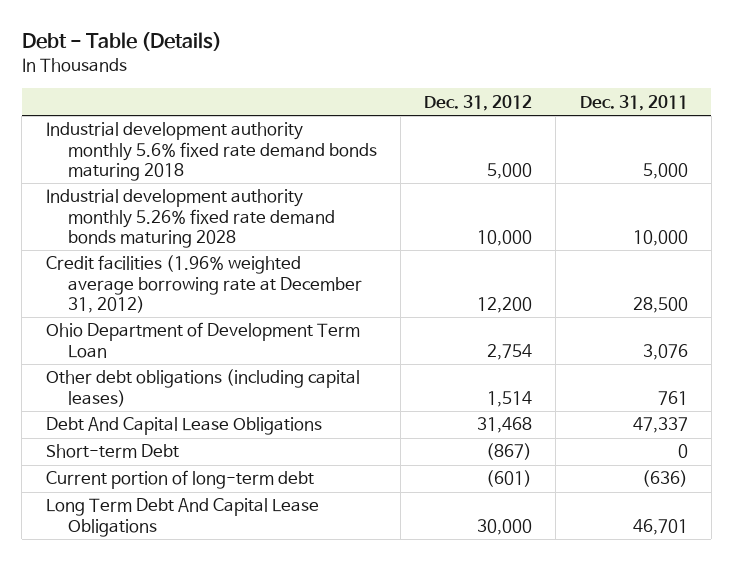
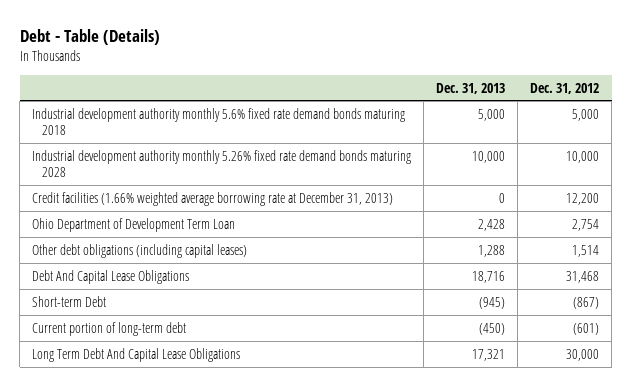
- | Dec. 31, 2012 | Dec. 31, 2011
+ | Dec. 31, 2013 | Dec. 31, 2012
- Credit facilities (1.96% weighted average borrowing rate at December 31, 2012) | 12,200 | 28,500
+ Credit facilities (1.66% weighted average borrowing rate at December 31, 2013) | 0 | 12,200

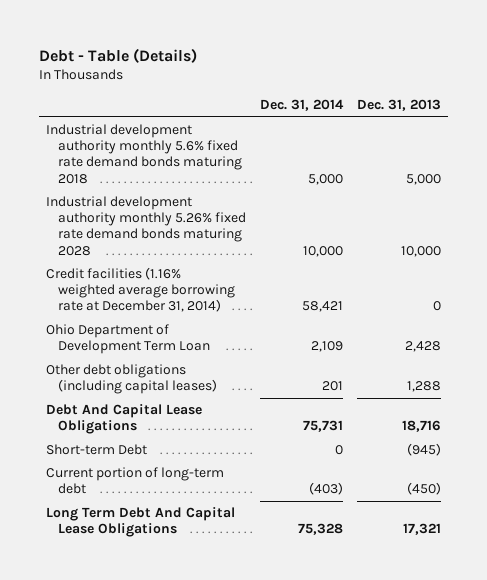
- | Dec. 31, 2013 | Dec. 31, 2012
+ | Dec. 31, 2014 | Dec. 31, 2013
- Credit facilities (1.66% weighted average borrowing rate at December 31, 2013) | 0 | 12,200
+ Credit facilities (1.16% weighted average borrowing rate at December 31, 2014) | 58,421 | 0

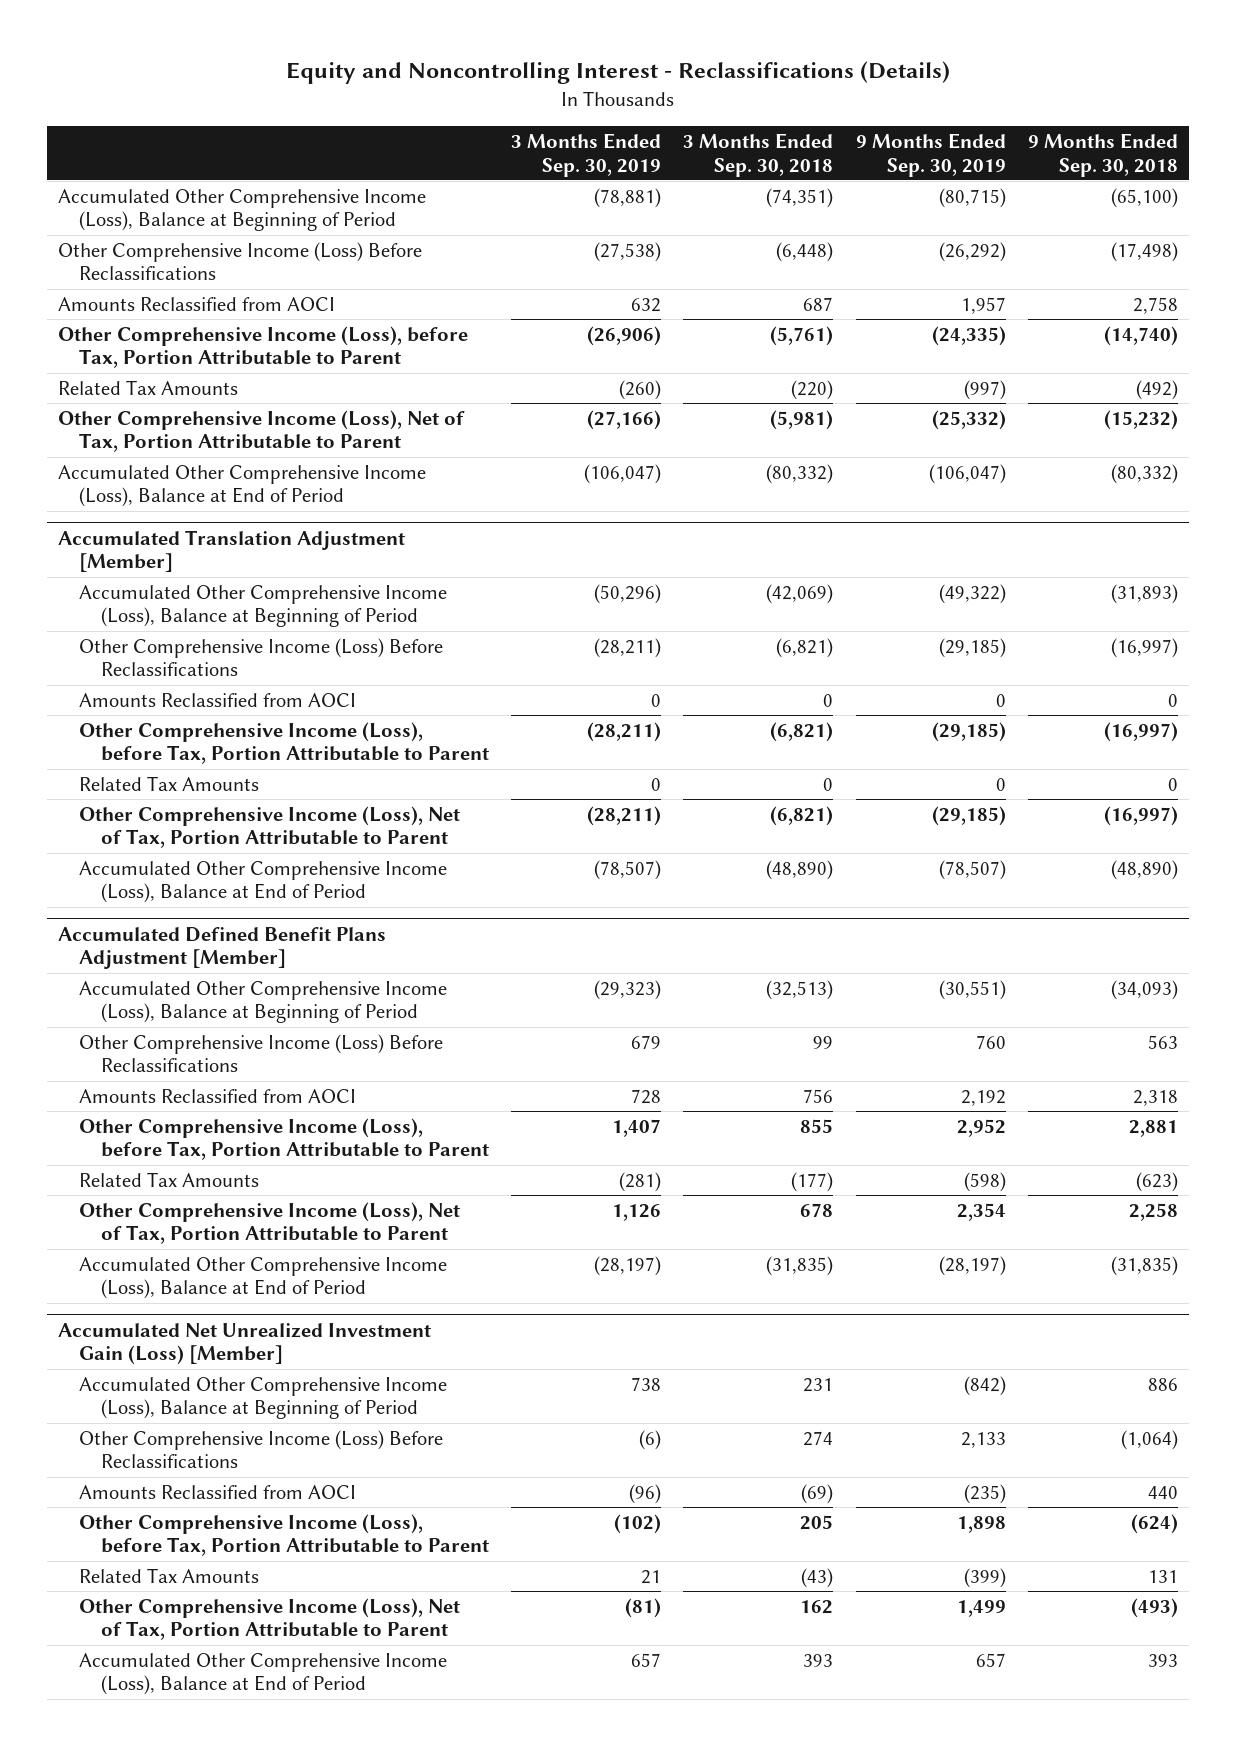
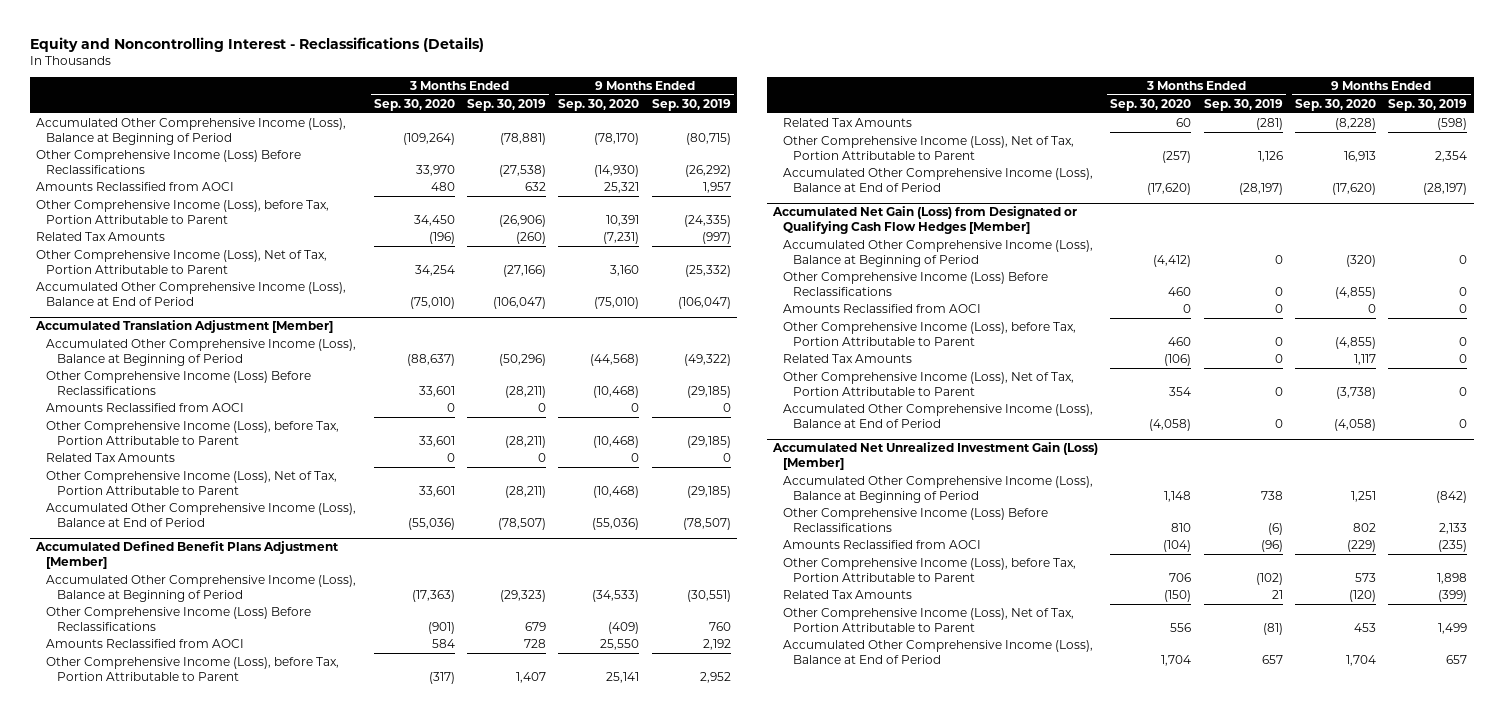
- | 3 Months Ended Sep. 30, 2019 | 3 Months Ended Sep. 30, 2018 | 9 Months Ended Sep. 30, 2019 | 9 Months Ended Sep. 30, 2018
+ | 3 Months Ended Sep. 30, 2020 | 3 Months Ended Sep. 30, 2019 | 9 Months Ended Sep. 30, 2020 | 9 Months Ended Sep. 30, 2019
+ Accumulated Net Gain (Loss) from Designated or Qualifying Cash Flow Hedges [Member]
+ Accumulated Other Comprehensive Income (Loss), Balance at Beginning of Period | (4,412) | 0 | (320) | 0
+ Other Comprehensive Income (Loss) Before Reclassifications | 460 | 0 | (4,855) | 0
+ Amounts Reclassified from AOCI | 0 | 0 | 0 | 0
+ Other Comprehensive Income (Loss), before Tax, Portion Attributable to Parent | 460 | 0 | (4,855) | 0
+ Related Tax Amounts | (106) | 0 | 1,117 | 0
+ Other Comprehensive Income (Loss), Net of Tax, Portion Attributable to Parent | 354 | 0 | (3,738) | 0
+ Accumulated Other Comprehensive Income (Loss), Balance at End of Period | (4,058) | 0 | (4,058) | 0

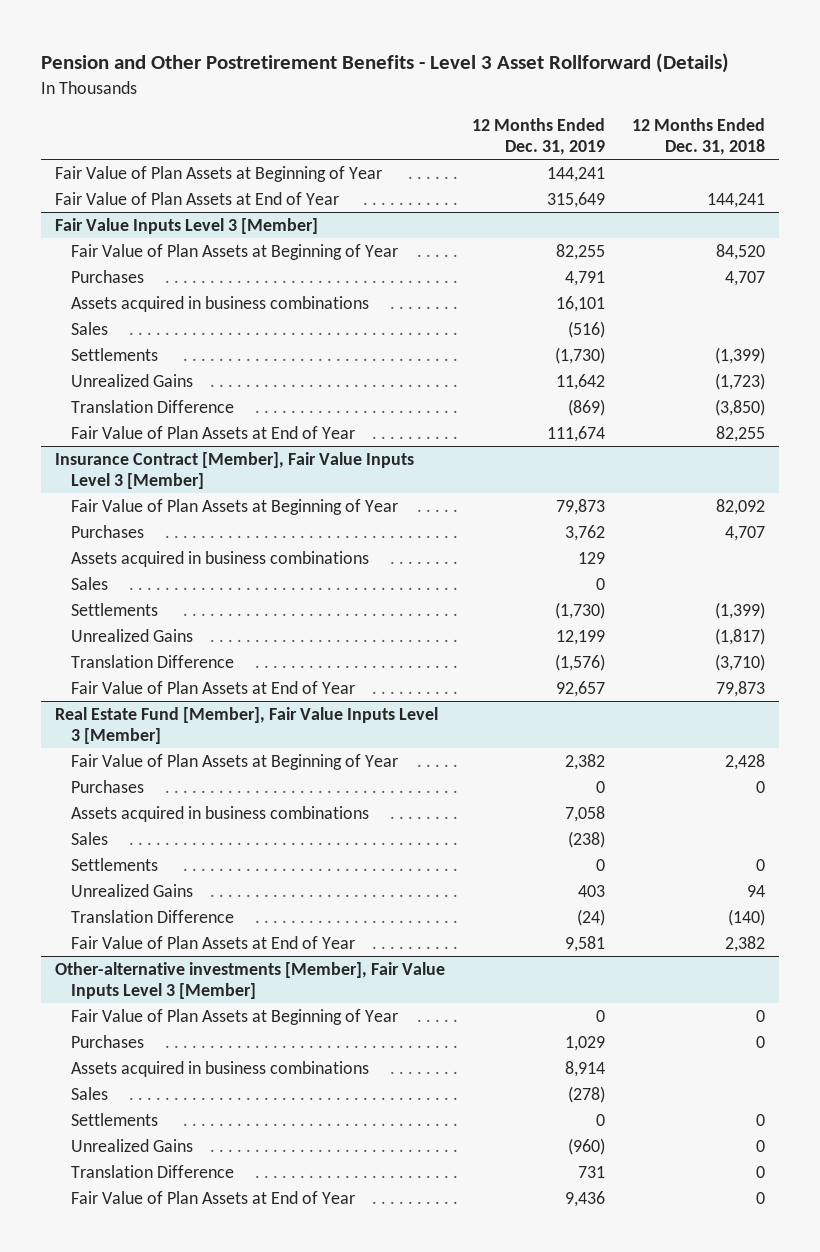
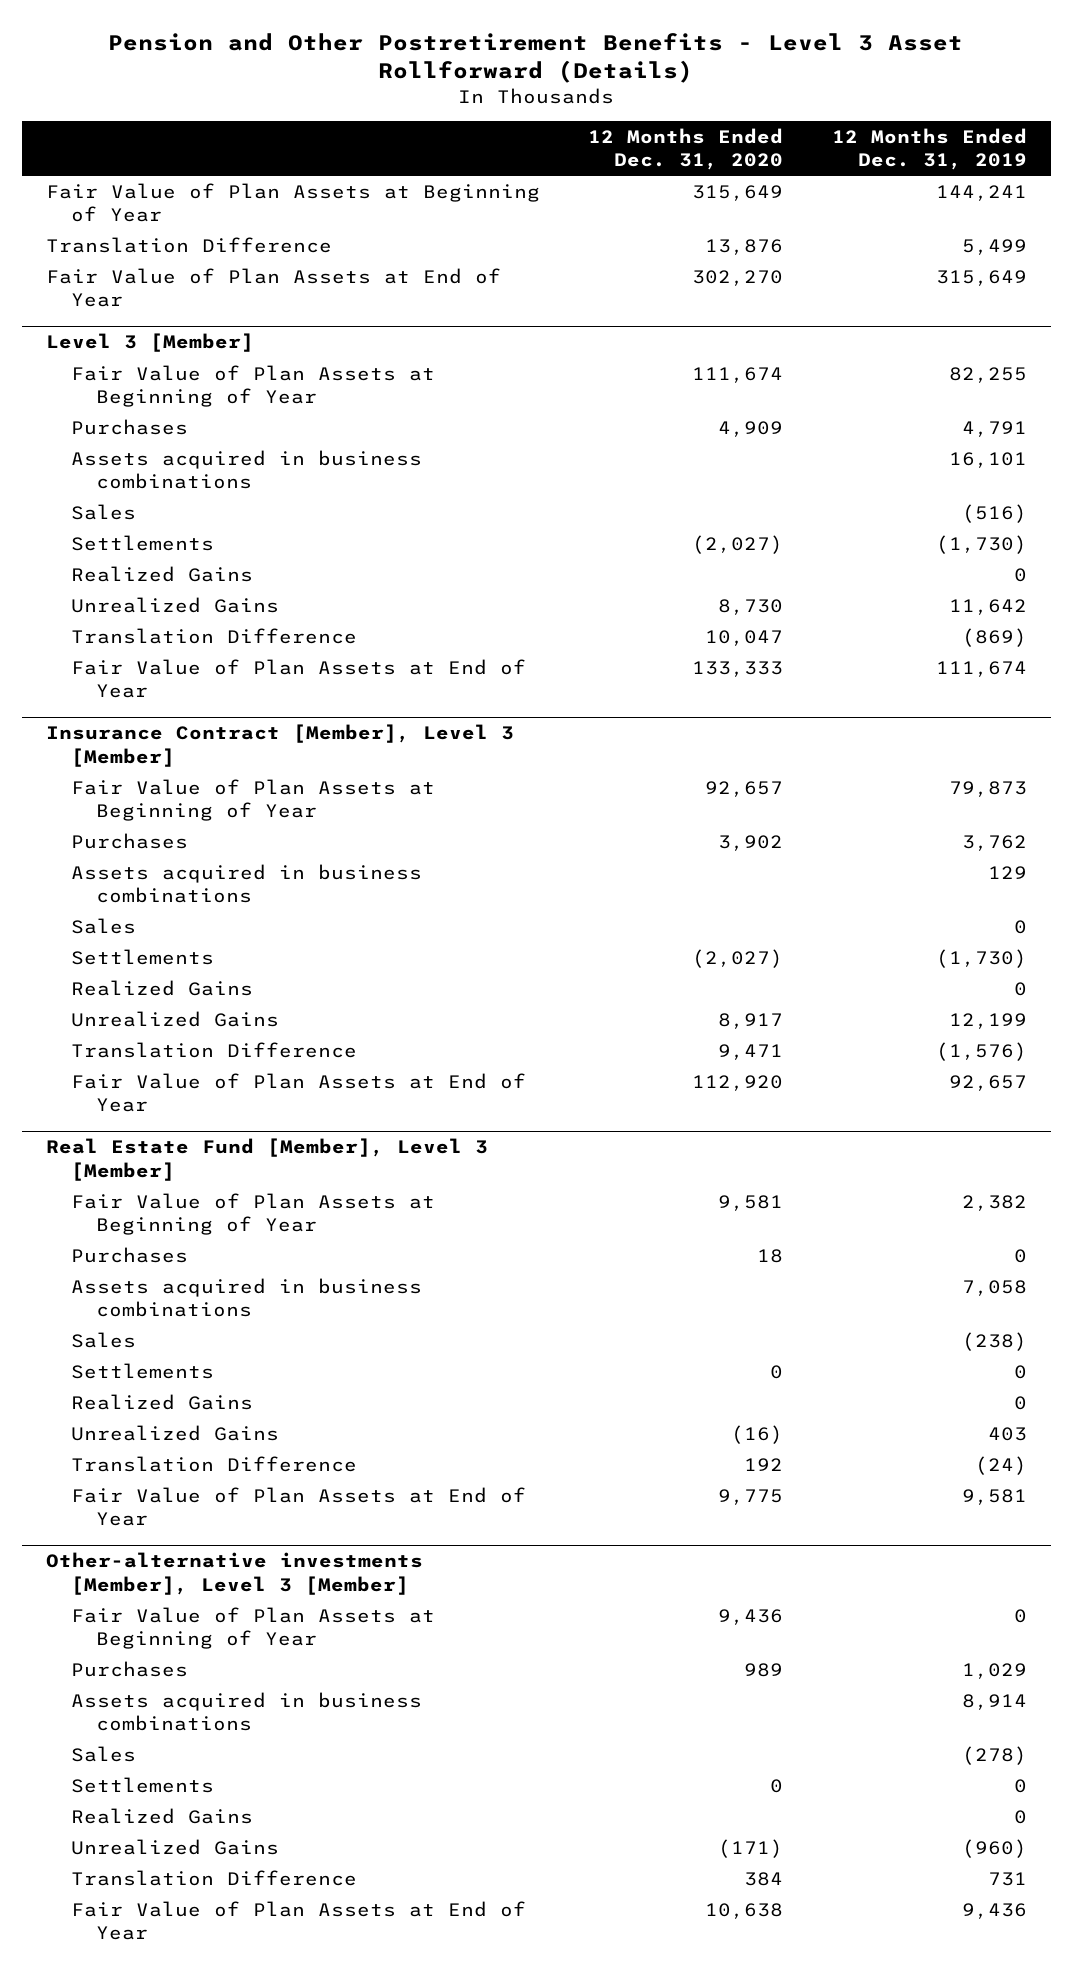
- | 12 Months Ended Dec. 31, 2019 | 12 Months Ended Dec. 31, 2018
+ | 12 Months Ended Dec. 31, 2020 | 12 Months Ended Dec. 31, 2019
+ Translation Difference | 13,876 | 5,499
- Fair Value Inputs Level 3 [Member]
+ Level 3 [Member]
+ Realized Gains | | 0
- Insurance Contract [Member], Fair Value Inputs Level 3 [Member]
+ Insurance Contract [Member], Level 3 [Member]
+ Realized Gains | | 0
- Real Estate Fund [Member], Fair Value Inputs Level 3 [Member]
+ Real Estate Fund [Member], Level 3 [Member]
+ Realized Gains | | 0
- Other-alternative investments [Member], Fair Value Inputs Level 3 [Member]
+ Other-alternative investments [Member], Level 3 [Member]
+ Realized Gains | | 0

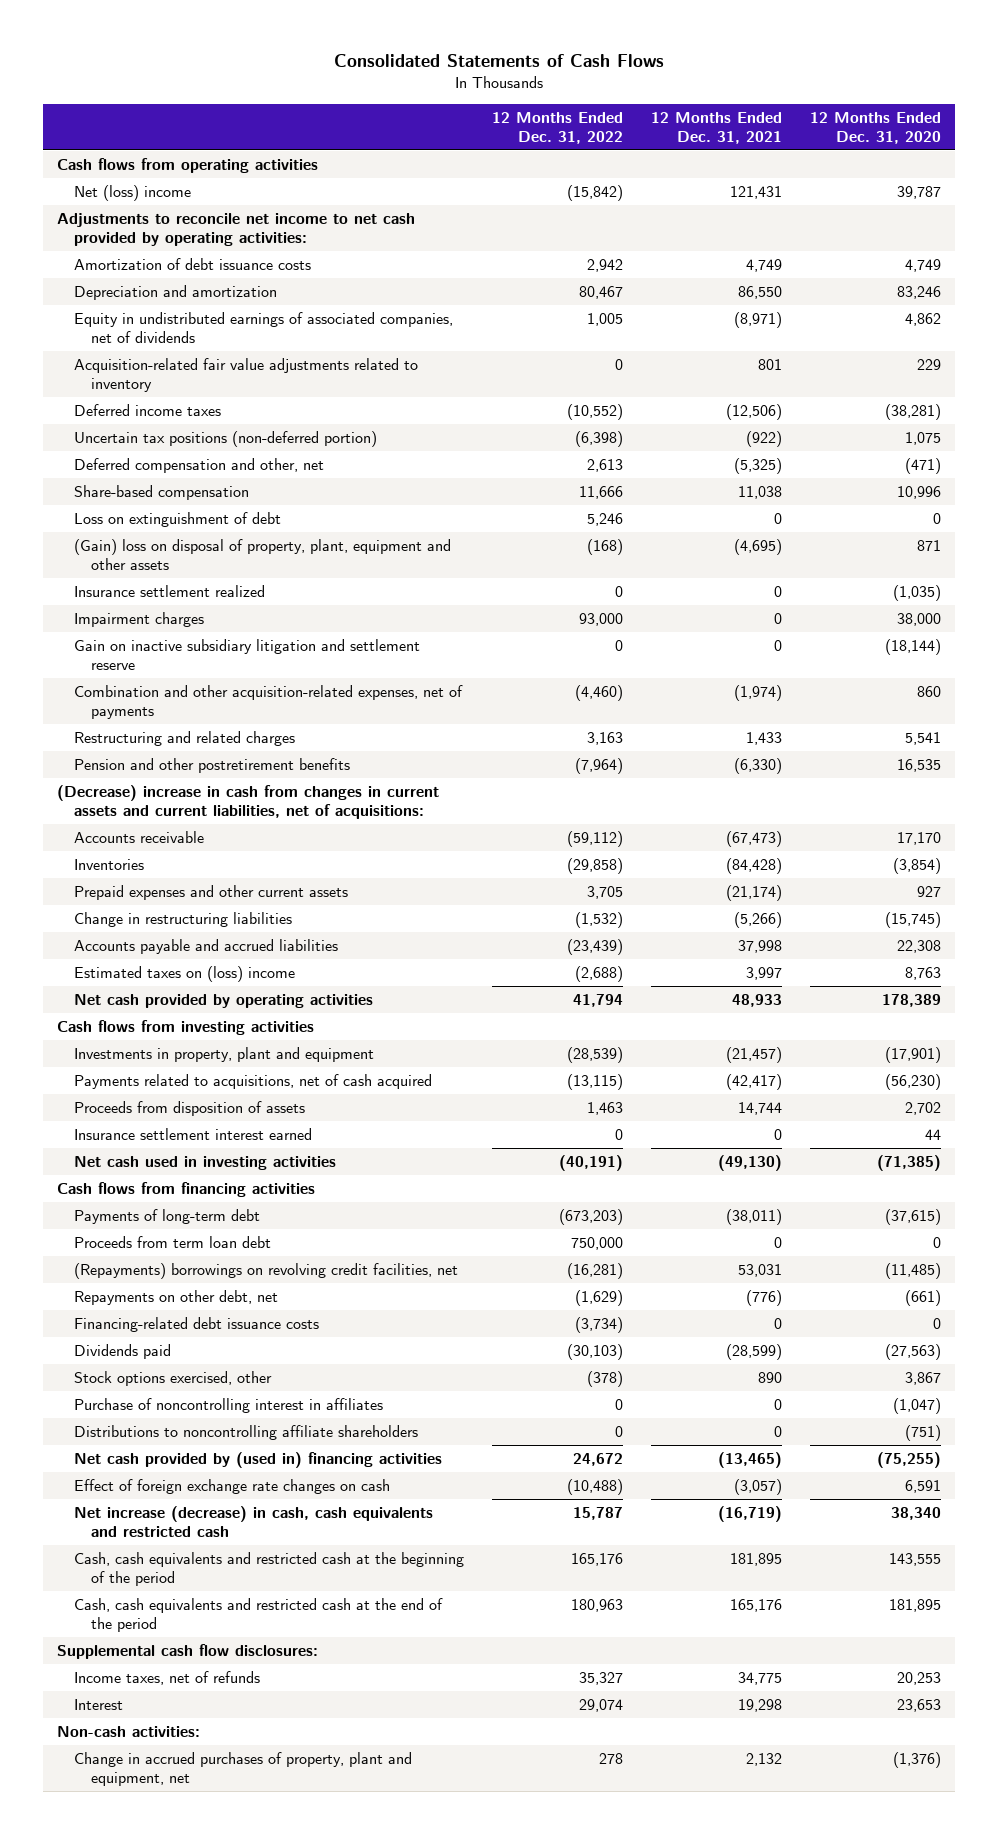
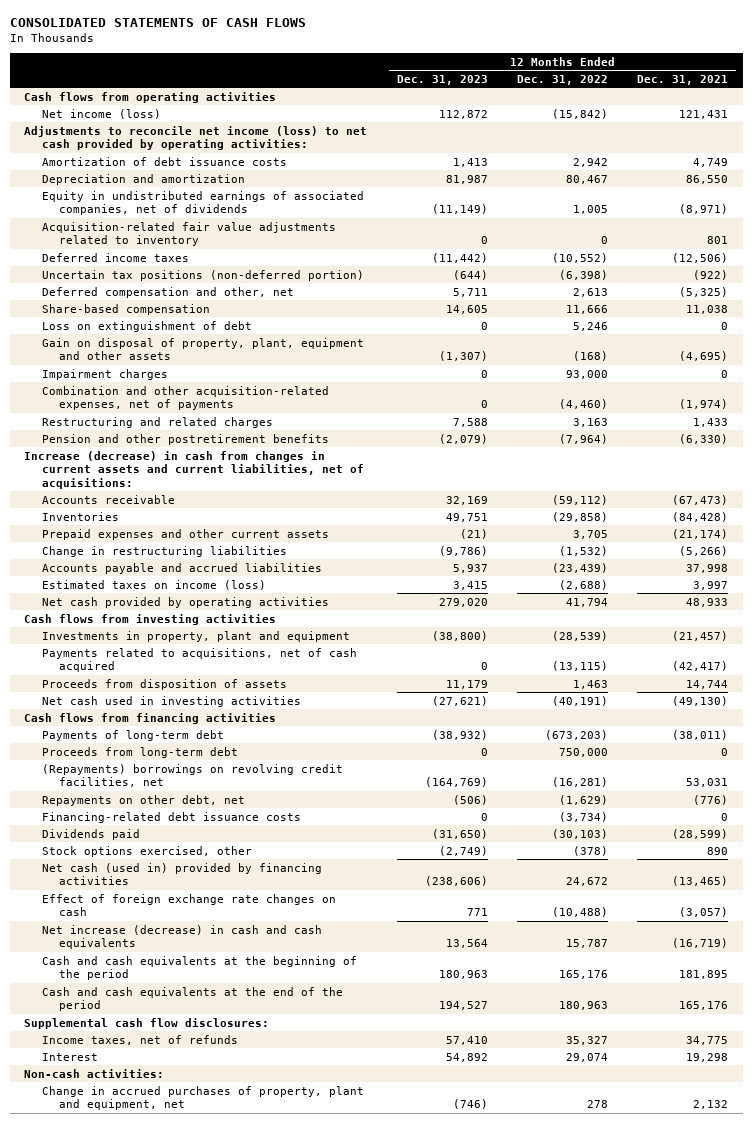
- Consolidated Statements of Cash Flows
+ CONSOLIDATED STATEMENTS OF CASH FLOWS
- | 12 Months Ended Dec. 31, 2022 | 12 Months Ended Dec. 31, 2021 | 12 Months Ended Dec. 31, 2020
+ | 12 Months Ended Dec. 31, 2023 | 12 Months Ended Dec. 31, 2022 | 12 Months Ended Dec. 31, 2021
- Net (loss) income | (15,842) | 121,431 | 39,787
- Adjustments to reconcile net income to net cash provided by operating activities:
+ Net income (loss) | 112,872 | (15,842) | 121,431
+ Adjustments to reconcile net income (loss) to net cash provided by operating activities:
- (Gain) loss on disposal of property, plant, equipment and other assets | (168) | (4,695) | 871
- Insurance settlement realized | 0 | 0 | (1,035)
+ Gain on disposal of property, plant, equipment and other assets | (1,307) | (168) | (4,695)
- Gain on inactive subsidiary litigation and settlement reserve | 0 | 0 | (18,144)
- (Decrease) increase in cash from changes in current assets and current liabilities, net of acquisitions:
+ Increase (decrease) in cash from changes in current assets and current liabilities, net of acquisitions:
- Estimated taxes on (loss) income | (2,688) | 3,997 | 8,763
+ Estimated taxes on income (loss) | 3,415 | (2,688) | 3,997
- Insurance settlement interest earned | 0 | 0 | 44
- Proceeds from term loan debt | 750,000 | 0 | 0
+ Proceeds from long-term debt | 0 | 750,000 | 0
- Purchase of noncontrolling interest in affiliates | 0 | 0 | (1,047)
- Distributions to noncontrolling affiliate shareholders | 0 | 0 | (751)
- Net cash provided by (used in) financing activities | 24,672 | (13,465) | (75,255)
+ Net cash (used in) provided by financing activities | (238,606) | 24,672 | (13,465)
- Net increase (decrease) in cash, cash equivalents and restricted cash | 15,787 | (16,719) | 38,340
- Cash, cash equivalents and restricted cash at the beginning of the period | 165,176 | 181,895 | 143,555
- Cash, cash equivalents and restricted cash at the end of the period | 180,963 | 165,176 | 181,895
+ Net increase (decrease) in cash and cash equivalents | 13,564 | 15,787 | (16,719)
+ Cash and cash equivalents at the beginning of the period | 180,963 | 165,176 | 181,895
+ Cash and cash equivalents at the end of the period | 194,527 | 180,963 | 165,176

